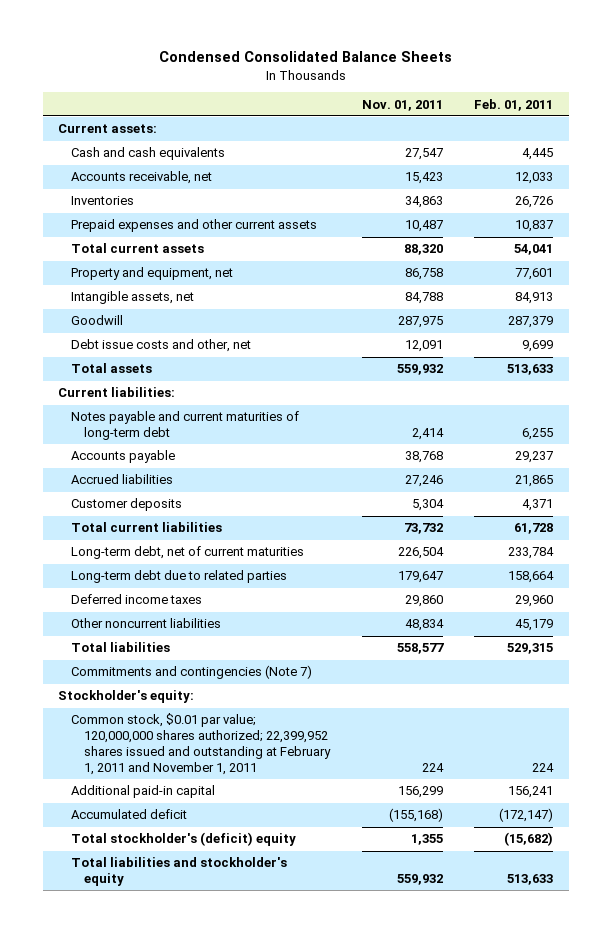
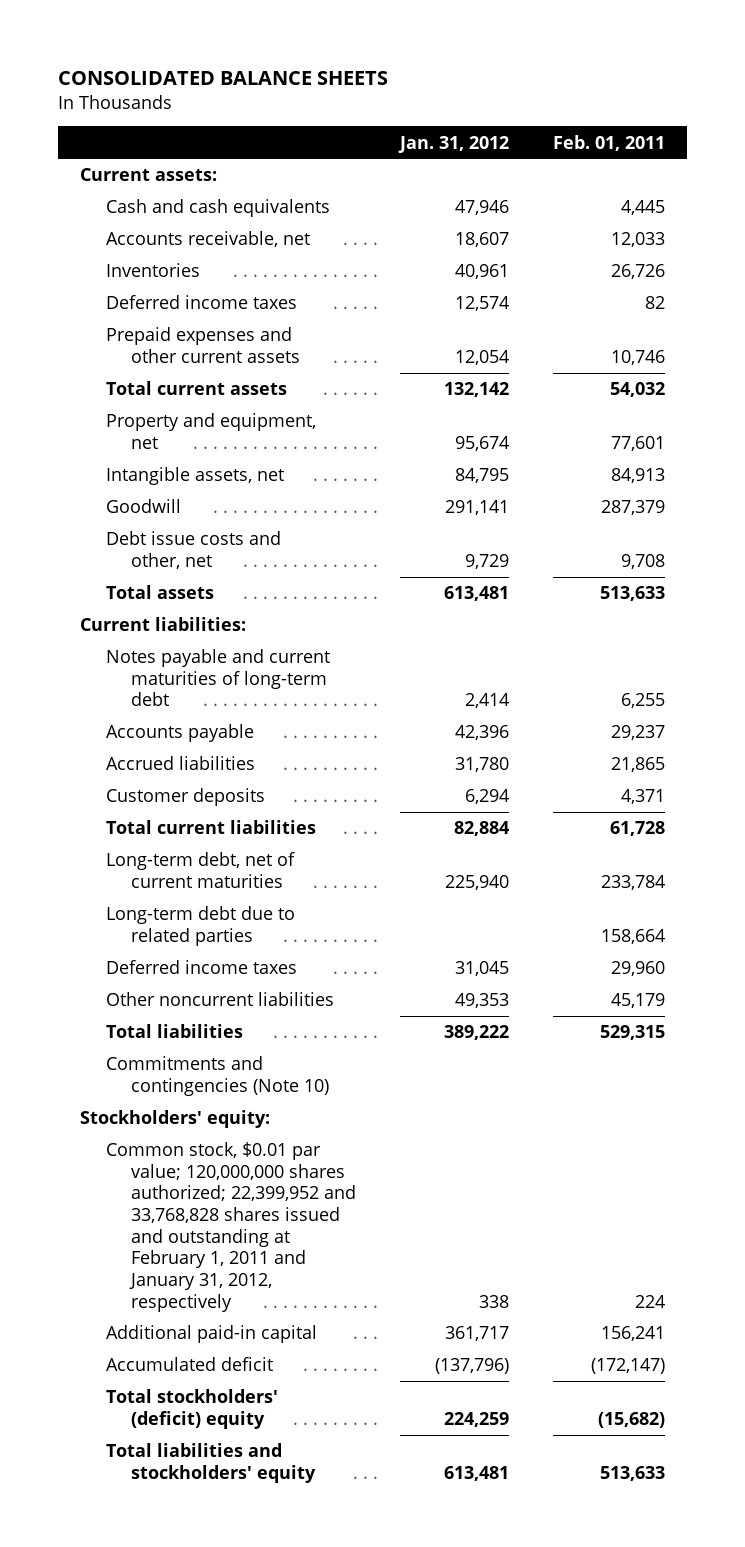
- Condensed Consolidated Balance Sheets
+ CONSOLIDATED BALANCE SHEETS
- | Nov. 01, 2011 | Feb. 01, 2011
+ | Jan. 31, 2012 | Feb. 01, 2011
- Prepaid expenses and other current assets | 10,487 | 10,837
- Total current assets | 88,320 | 54,041
+ Deferred income taxes | 12,574 | 82
+ Prepaid expenses and other current assets | 12,054 | 10,746
+ Total current assets | 132,142 | 54,032
- Debt issue costs and other, net | 12,091 | 9,699
+ Debt issue costs and other, net | 9,729 | 9,708
- Commitments and contingencies (Note 7)
- Stockholder's equity:
- Common stock, $0.01 par value; 120,000,000 shares authorized; 22,399,952 shares issued and outstanding at February 1, 2011 and November 1, 2011 | 224 | 224
+ Commitments and contingencies (Note 10)
+ Stockholders' equity:
+ Common stock, $0.01 par value; 120,000,000 shares authorized; 22,399,952 and 33,768,828 shares issued and outstanding at February 1, 2011 and January 31, 2012, respectively | 338 | 224
- Total stockholder's (deficit) equity | 1,355 | (15,682)
- Total liabilities and stockholder's equity | 559,932 | 513,633
+ Total stockholders' (deficit) equity | 224,259 | (15,682)
+ Total liabilities and stockholders' equity | 613,481 | 513,633

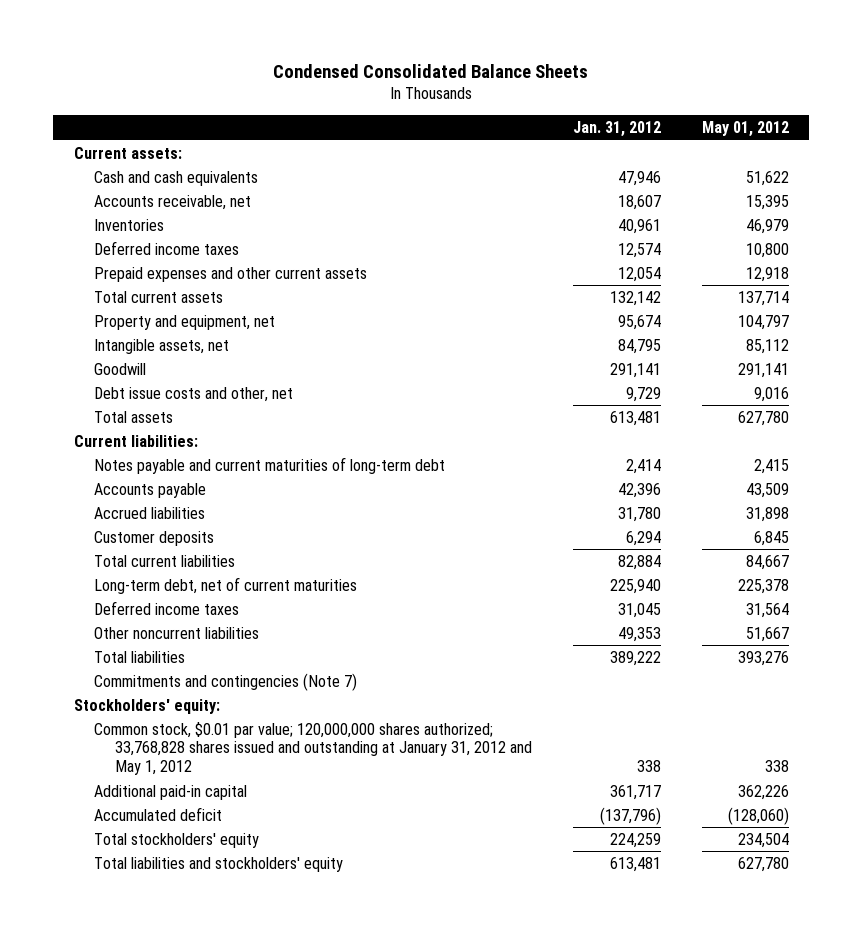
- CONSOLIDATED BALANCE SHEETS
+ Condensed Consolidated Balance Sheets
- | Jan. 31, 2012 | Feb. 01, 2011
+ | Jan. 31, 2012 | May 01, 2012
- Long-term debt due to related parties | | 158,664
- Commitments and contingencies (Note 10)
+ Commitments and contingencies (Note 7)
- Common stock, $0.01 par value; 120,000,000 shares authorized; 22,399,952 and 33,768,828 shares issued and outstanding at February 1, 2011 and January 31, 2012, respectively | 338 | 224
+ Common stock, $0.01 par value; 120,000,000 shares authorized; 33,768,828 shares issued and outstanding at January 31, 2012 and May 1, 2012 | 338 | 338
- Total stockholders' (deficit) equity | 224,259 | (15,682)
+ Total stockholders' equity | 224,259 | 234,504

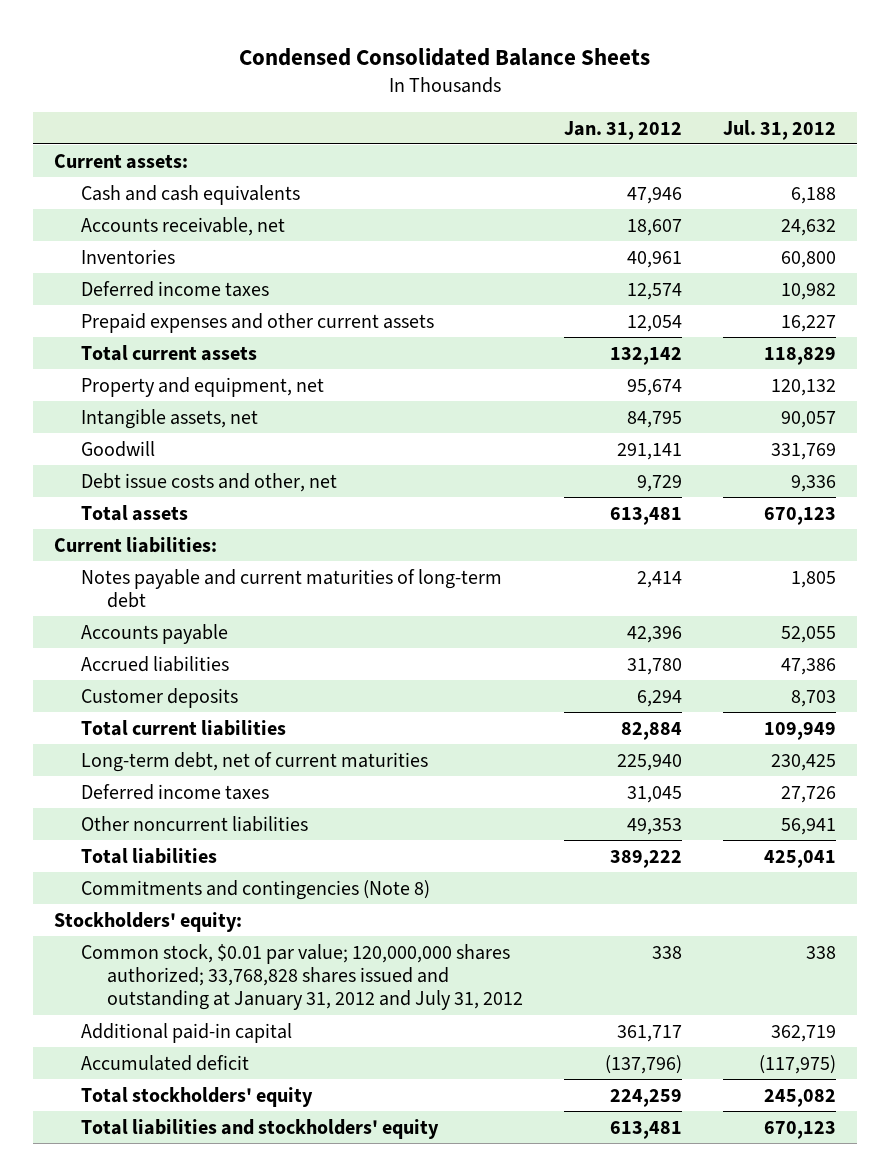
- | Jan. 31, 2012 | May 01, 2012
+ | Jan. 31, 2012 | Jul. 31, 2012
- Commitments and contingencies (Note 7)
+ Commitments and contingencies (Note 8)
- Common stock, $0.01 par value; 120,000,000 shares authorized; 33,768,828 shares issued and outstanding at January 31, 2012 and May 1, 2012 | 338 | 338
+ Common stock, $0.01 par value; 120,000,000 shares authorized; 33,768,828 shares issued and outstanding at January 31, 2012 and July 31, 2012 | 338 | 338

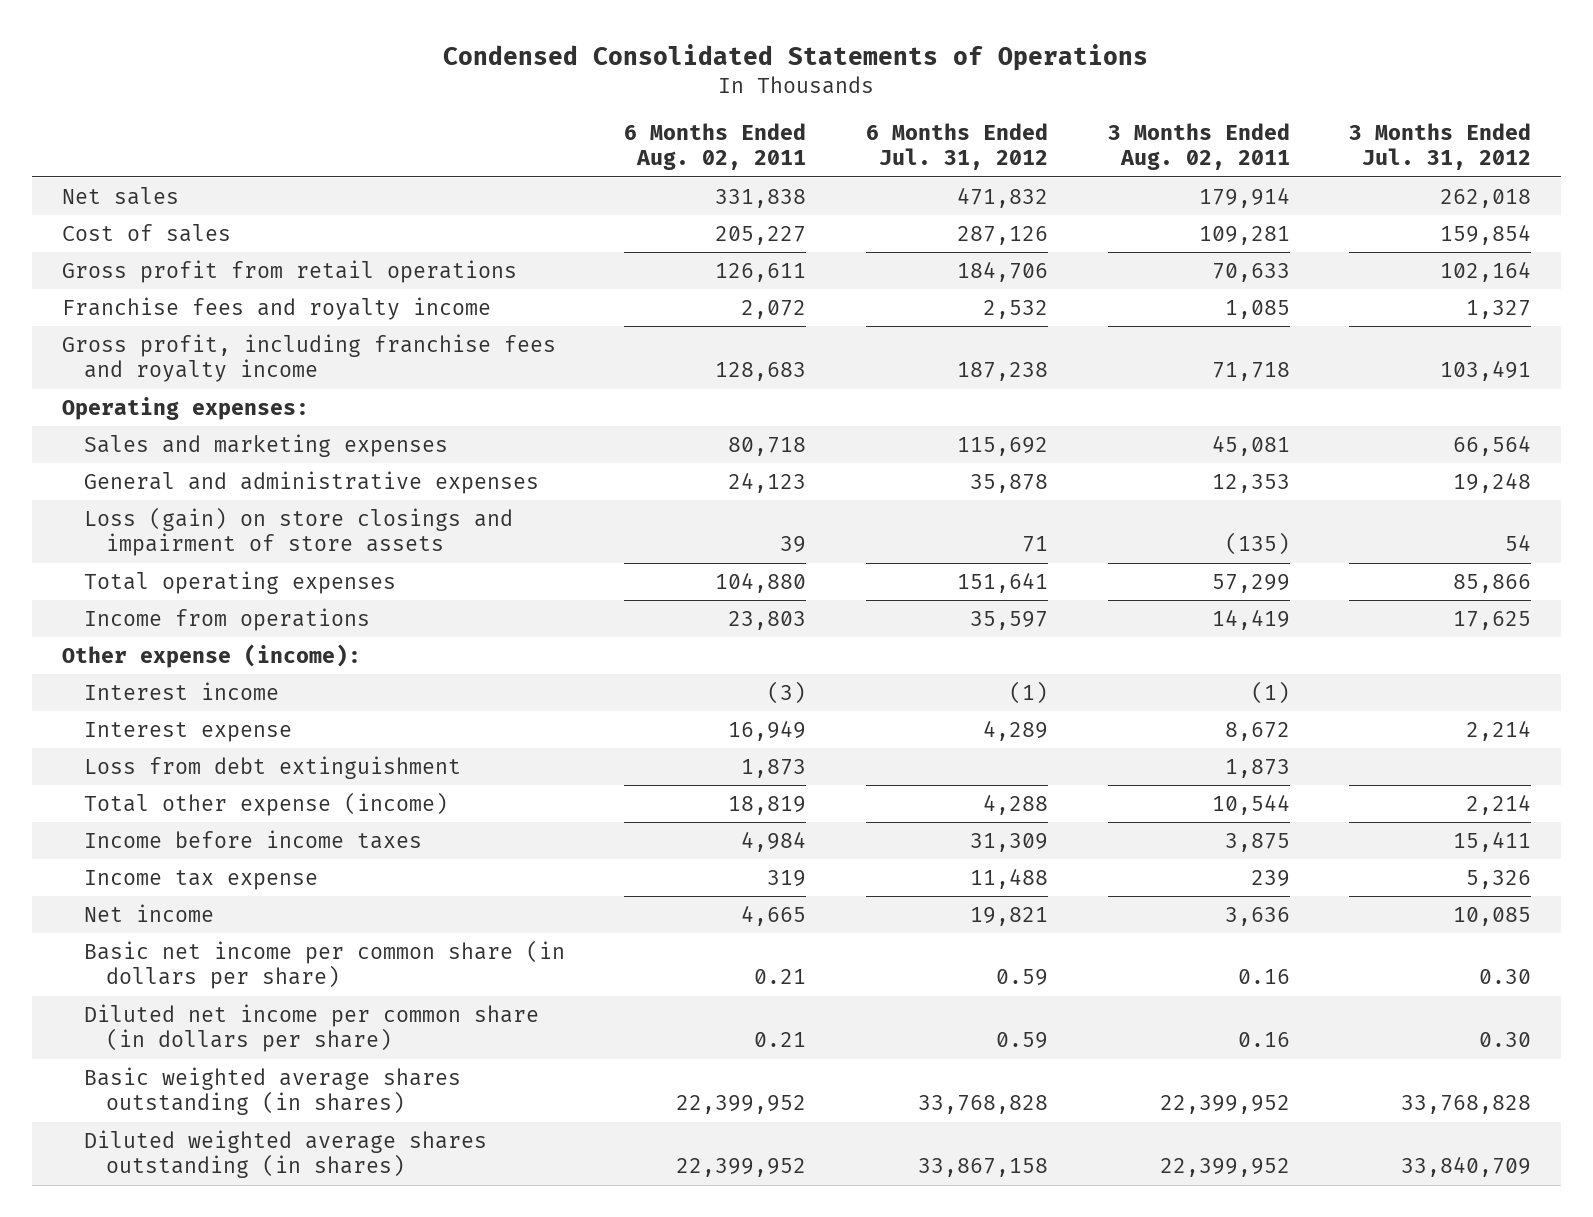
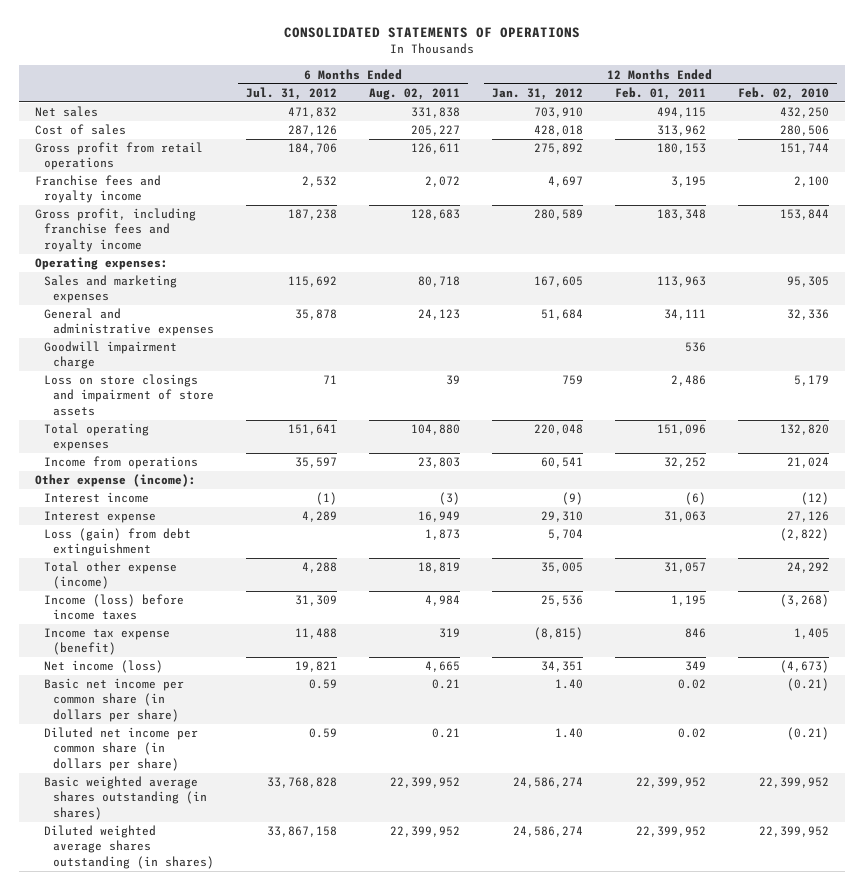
- Condensed Consolidated Statements of Operations
+ CONSOLIDATED STATEMENTS OF OPERATIONS
- | 6 Months Ended Aug. 02, 2011 | 6 Months Ended Jul. 31, 2012 | 3 Months Ended Aug. 02, 2011 | 3 Months Ended Jul. 31, 2012
+ | 6 Months Ended Jul. 31, 2012 | 6 Months Ended Aug. 02, 2011 | 12 Months Ended Jan. 31, 2012 | 12 Months Ended Feb. 01, 2011 | 12 Months Ended Feb. 02, 2010
- Loss (gain) on store closings and impairment of store assets | 39 | 71 | (135) | 54
+ Goodwill impairment charge | | | | 536 |
+ Loss on store closings and impairment of store assets | 71 | 39 | 759 | 2,486 | 5,179
- Loss from debt extinguishment | 1,873 | | 1,873 |
+ Loss (gain) from debt extinguishment | | 1,873 | 5,704 | | (2,822)
- Income before income taxes | 4,984 | 31,309 | 3,875 | 15,411
- Income tax expense | 319 | 11,488 | 239 | 5,326
- Net income | 4,665 | 19,821 | 3,636 | 10,085
+ Income (loss) before income taxes | 31,309 | 4,984 | 25,536 | 1,195 | (3,268)
+ Income tax expense (benefit) | 11,488 | 319 | (8,815) | 846 | 1,405
+ Net income (loss) | 19,821 | 4,665 | 34,351 | 349 | (4,673)

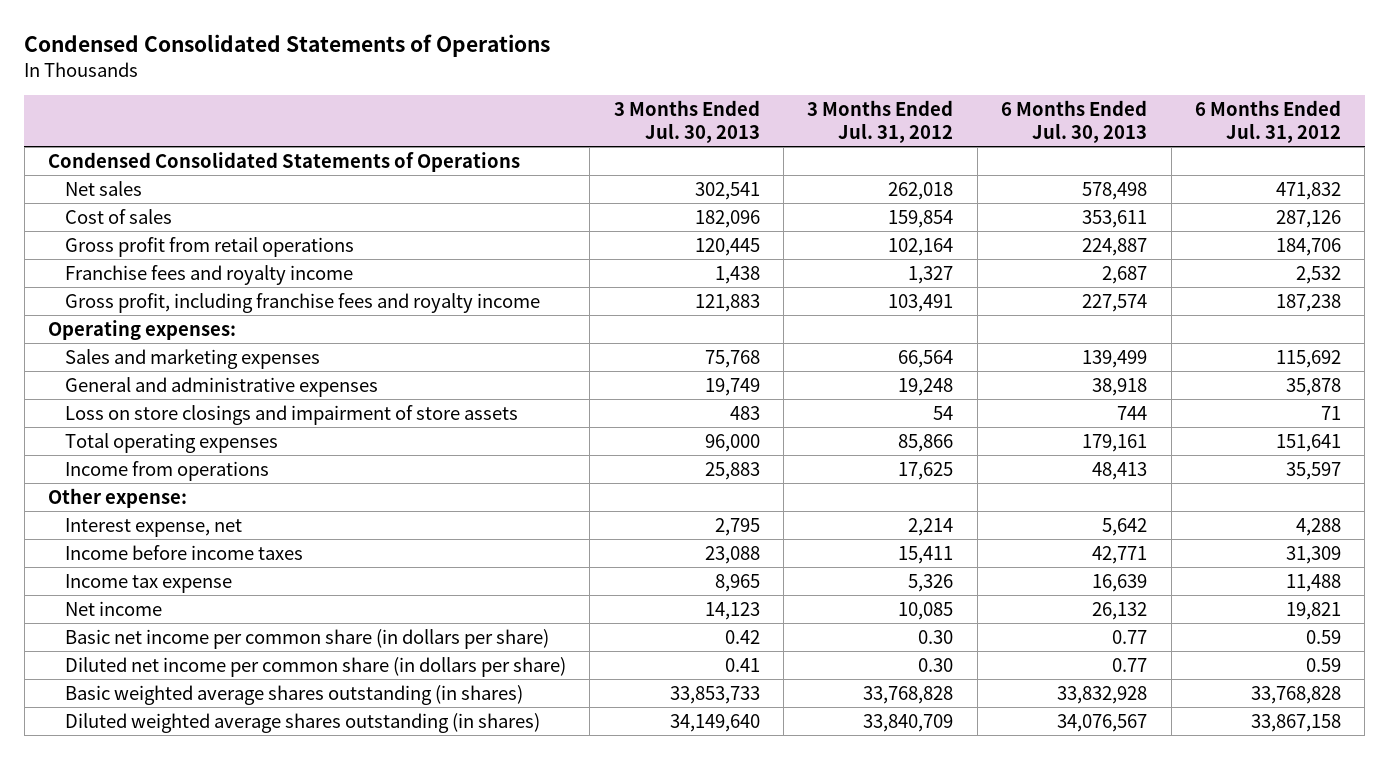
- CONSOLIDATED STATEMENTS OF OPERATIONS
+ Condensed Consolidated Statements of Operations
- | 6 Months Ended Jul. 31, 2012 | 6 Months Ended Aug. 02, 2011 | 12 Months Ended Jan. 31, 2012 | 12 Months Ended Feb. 01, 2011 | 12 Months Ended Feb. 02, 2010
+ | 3 Months Ended Jul. 30, 2013 | 3 Months Ended Jul. 31, 2012 | 6 Months Ended Jul. 30, 2013 | 6 Months Ended Jul. 31, 2012
+ Condensed Consolidated Statements of Operations
- Goodwill impairment charge | | | | 536 |
- Other expense (income):
- Interest income | (1) | (3) | (9) | (6) | (12)
- Interest expense | 4,289 | 16,949 | 29,310 | 31,063 | 27,126
- Loss (gain) from debt extinguishment | | 1,873 | 5,704 | | (2,822)
- Total other expense (income) | 4,288 | 18,819 | 35,005 | 31,057 | 24,292
- Income (loss) before income taxes | 31,309 | 4,984 | 25,536 | 1,195 | (3,268)
- Income tax expense (benefit) | 11,488 | 319 | (8,815) | 846 | 1,405
- Net income (loss) | 19,821 | 4,665 | 34,351 | 349 | (4,673)
+ Other expense:
+ Interest expense, net | 2,795 | 2,214 | 5,642 | 4,288
+ Income before income taxes | 23,088 | 15,411 | 42,771 | 31,309
+ Income tax expense | 8,965 | 5,326 | 16,639 | 11,488
+ Net income | 14,123 | 10,085 | 26,132 | 19,821

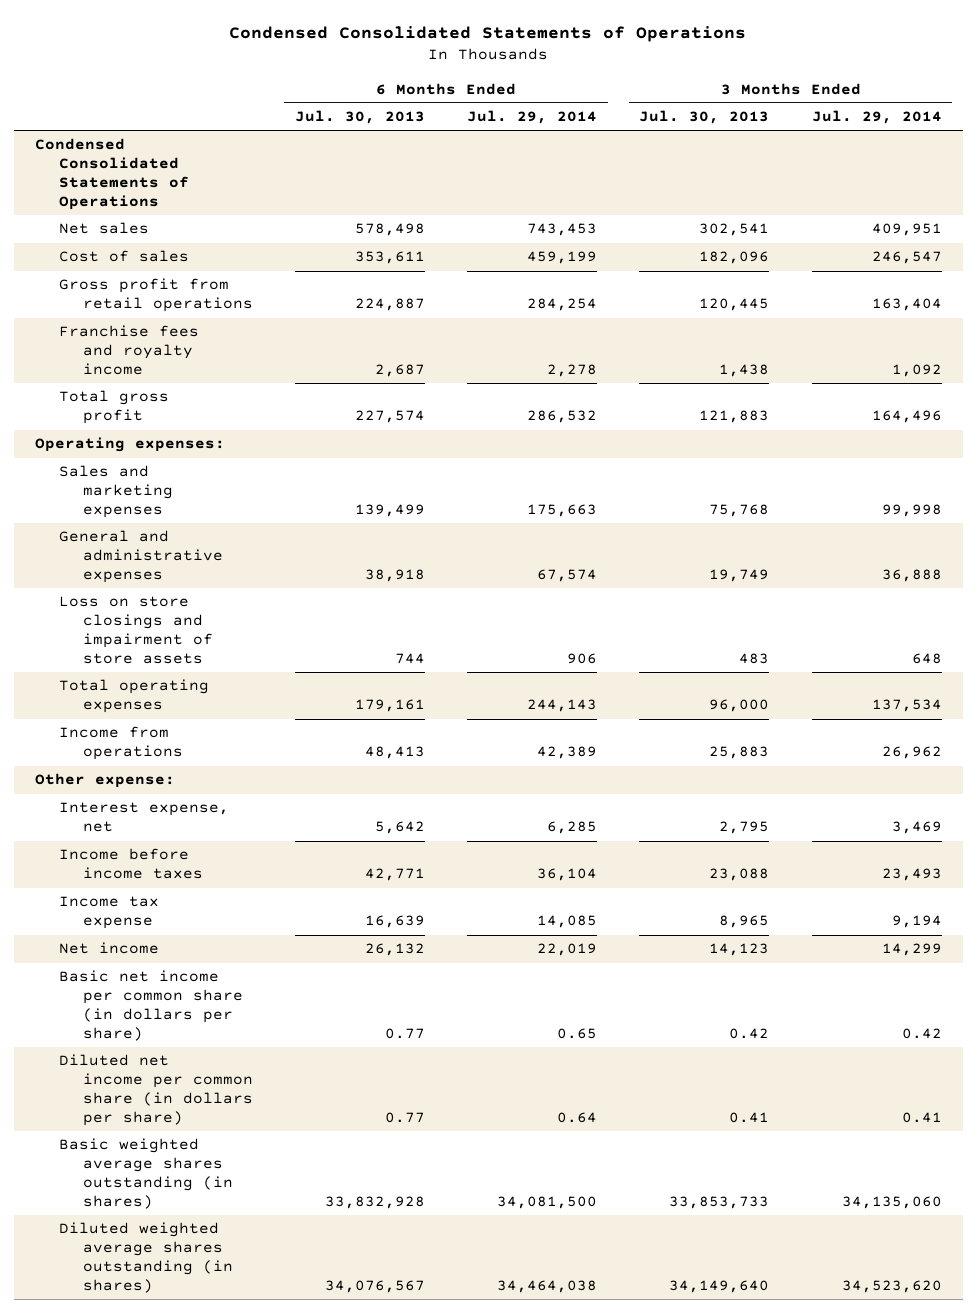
- | 3 Months Ended Jul. 30, 2013 | 3 Months Ended Jul. 31, 2012 | 6 Months Ended Jul. 30, 2013 | 6 Months Ended Jul. 31, 2012
+ | 6 Months Ended Jul. 30, 2013 | 6 Months Ended Jul. 29, 2014 | 3 Months Ended Jul. 30, 2013 | 3 Months Ended Jul. 29, 2014
- Gross profit, including franchise fees and royalty income | 121,883 | 103,491 | 227,574 | 187,238
+ Total gross profit | 227,574 | 286,532 | 121,883 | 164,496

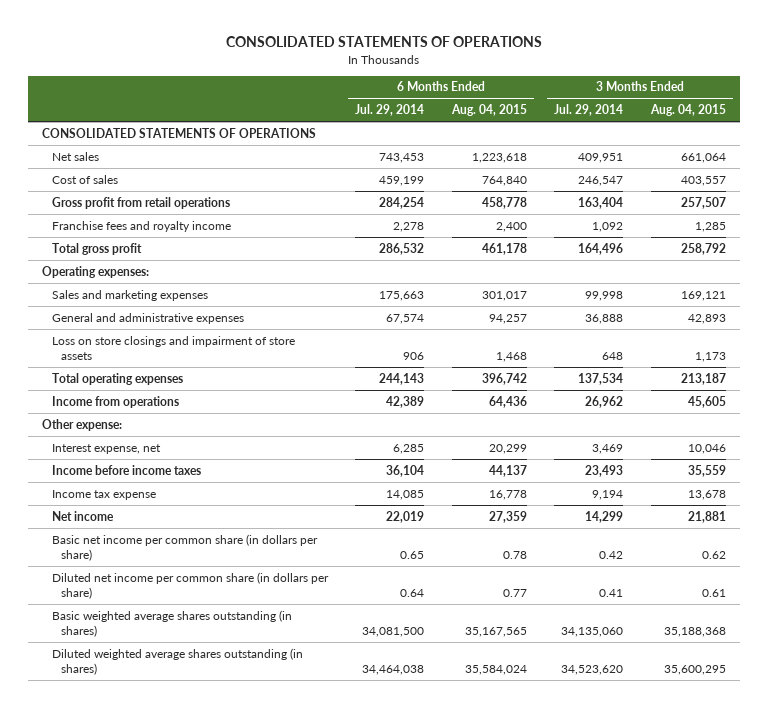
- Condensed Consolidated Statements of Operations
+ CONSOLIDATED STATEMENTS OF OPERATIONS
- | 6 Months Ended Jul. 30, 2013 | 6 Months Ended Jul. 29, 2014 | 3 Months Ended Jul. 30, 2013 | 3 Months Ended Jul. 29, 2014
+ | 6 Months Ended Jul. 29, 2014 | 6 Months Ended Aug. 04, 2015 | 3 Months Ended Jul. 29, 2014 | 3 Months Ended Aug. 04, 2015
- Condensed Consolidated Statements of Operations
+ CONSOLIDATED STATEMENTS OF OPERATIONS

